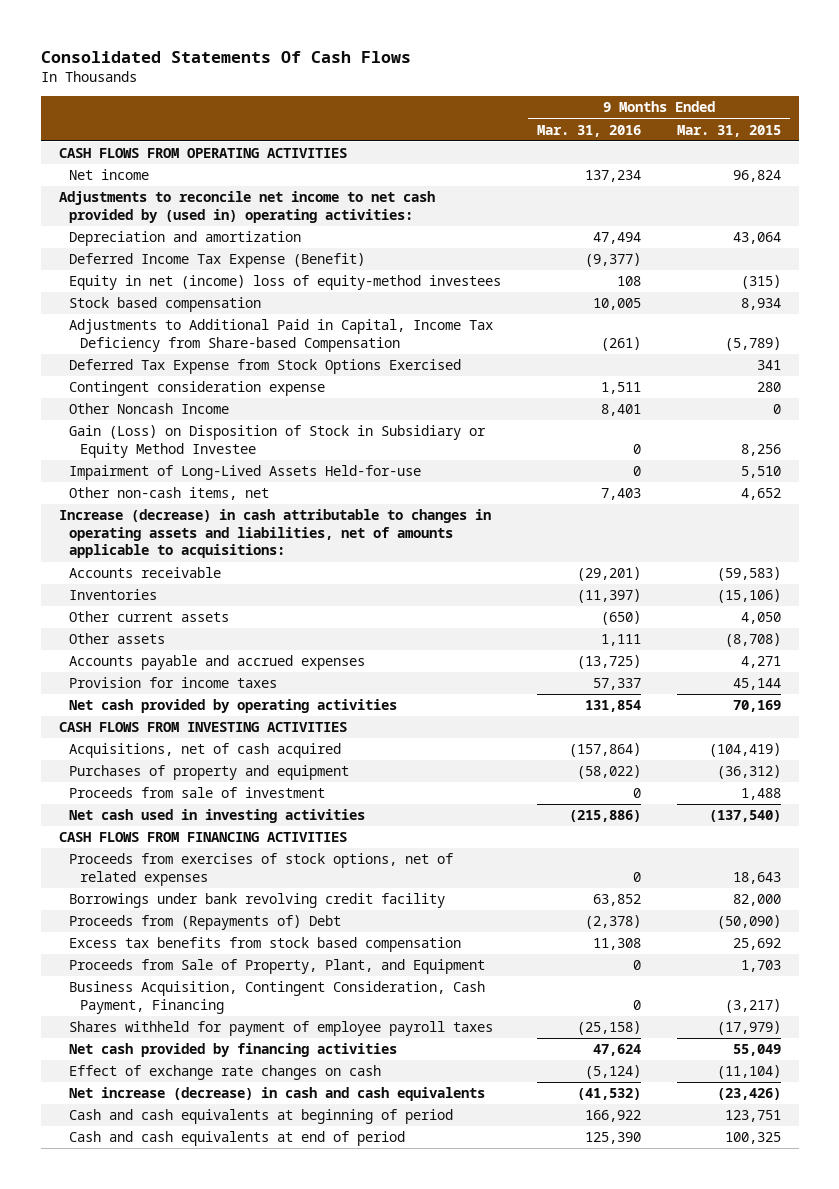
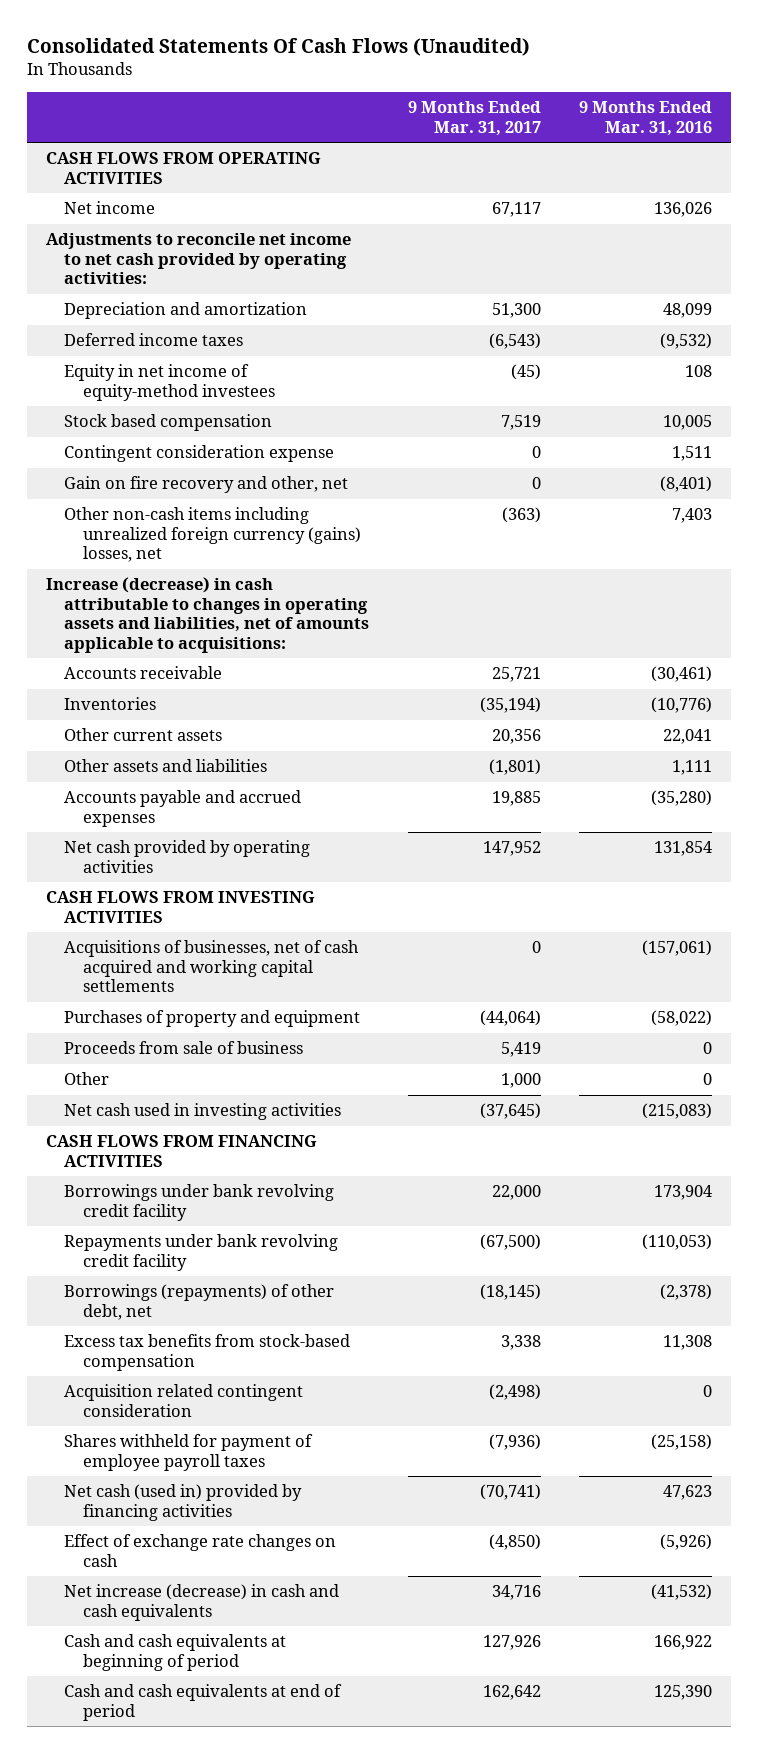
- Consolidated Statements Of Cash Flows
+ Consolidated Statements Of Cash Flows (Unaudited)
- | 9 Months Ended Mar. 31, 2016 | 9 Months Ended Mar. 31, 2015
+ | 9 Months Ended Mar. 31, 2017 | 9 Months Ended Mar. 31, 2016
- Net income | 137,234 | 96,824
- Adjustments to reconcile net income to net cash provided by (used in) operating activities:
- Depreciation and amortization | 47,494 | 43,064
- Deferred Income Tax Expense (Benefit) | (9,377) |
- Equity in net (income) loss of equity-method investees | 108 | (315)
+ Net income | 67,117 | 136,026
+ Adjustments to reconcile net income to net cash provided by operating activities:
+ Depreciation and amortization | 51,300 | 48,099
+ Deferred income taxes | (6,543) | (9,532)
+ Equity in net income of equity-method investees | (45) | 108
- Adjustments to Additional Paid in Capital, Income Tax Deficiency from Share-based Compensation | (261) | (5,789)
- Deferred Tax Expense from Stock Options Exercised | | 341
- Other Noncash Income | 8,401 | 0
- Gain (Loss) on Disposition of Stock in Subsidiary or Equity Method Investee | 0 | 8,256
- Impairment of Long-Lived Assets Held-for-use | 0 | 5,510
- Other non-cash items, net | 7,403 | 4,652
+ Gain on fire recovery and other, net | 0 | (8,401)
+ Other non-cash items including unrealized foreign currency (gains) losses, net | (363) | 7,403
- Accounts receivable | (29,201) | (59,583)
- Inventories | (11,397) | (15,106)
- Other current assets | (650) | 4,050
- Other assets | 1,111 | (8,708)
- Accounts payable and accrued expenses | (13,725) | 4,271
- Provision for income taxes | 57,337 | 45,144
+ Accounts receivable | 25,721 | (30,461)
+ Inventories | (35,194) | (10,776)
+ Other current assets | 20,356 | 22,041
+ Other assets and liabilities | (1,801) | 1,111
+ Accounts payable and accrued expenses | 19,885 | (35,280)
- Acquisitions, net of cash acquired | (157,864) | (104,419)
+ Acquisitions of businesses, net of cash acquired and working capital settlements | 0 | (157,061)
- Proceeds from sale of investment | 0 | 1,488
- Net cash used in investing activities | (215,886) | (137,540)
+ Proceeds from sale of business | 5,419 | 0
+ Other | 1,000 | 0
+ Net cash used in investing activities | (37,645) | (215,083)
- Proceeds from exercises of stock options, net of related expenses | 0 | 18,643
- Borrowings under bank revolving credit facility | 63,852 | 82,000
- Proceeds from (Repayments of) Debt | (2,378) | (50,090)
- Excess tax benefits from stock based compensation | 11,308 | 25,692
- Proceeds from Sale of Property, Plant, and Equipment | 0 | 1,703
- Business Acquisition, Contingent Consideration, Cash Payment, Financing | 0 | (3,217)
+ Borrowings under bank revolving credit facility | 22,000 | 173,904
+ Repayments under bank revolving credit facility | (67,500) | (110,053)
+ Borrowings (repayments) of other debt, net | (18,145) | (2,378)
+ Excess tax benefits from stock-based compensation | 3,338 | 11,308
+ Acquisition related contingent consideration | (2,498) | 0
- Net cash provided by financing activities | 47,624 | 55,049
- Effect of exchange rate changes on cash | (5,124) | (11,104)
+ Net cash (used in) provided by financing activities | (70,741) | 47,623
+ Effect of exchange rate changes on cash | (4,850) | (5,926)

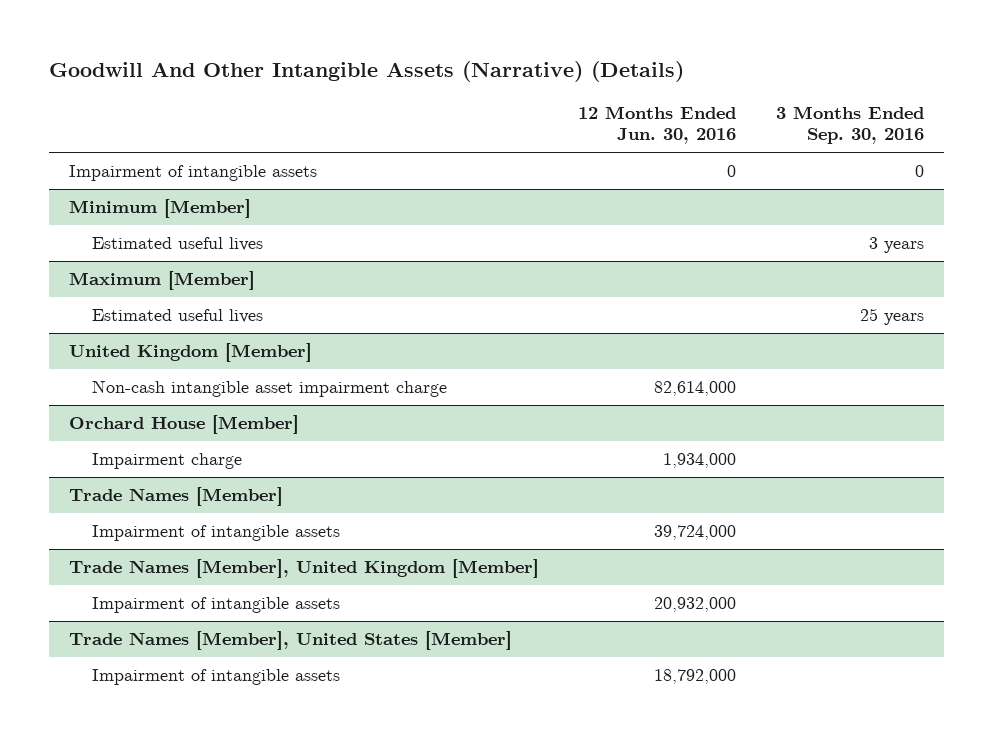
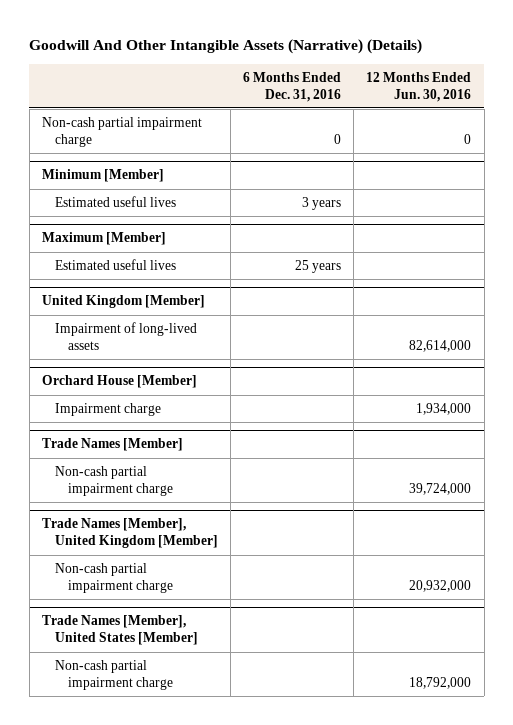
- | 12 Months Ended Jun. 30, 2016 | 3 Months Ended Sep. 30, 2016
+ | 6 Months Ended Dec. 31, 2016 | 12 Months Ended Jun. 30, 2016
- Impairment of intangible assets | 0 | 0
+ Non-cash partial impairment charge | 0 | 0
@ United Kingdom [Member]
- Non-cash intangible asset impairment charge | 82,614,000 |
+ Impairment of long-lived assets | | 82,614,000
@ Trade Names [Member]
- Impairment of intangible assets | 39,724,000 |
+ Non-cash partial impairment charge | | 39,724,000
@ Trade Names [Member], United Kingdom [Member]
- Impairment of intangible assets | 20,932,000 |
+ Non-cash partial impairment charge | | 20,932,000
@ Trade Names [Member], United States [Member]
- Impairment of intangible assets | 18,792,000 |
+ Non-cash partial impairment charge | | 18,792,000

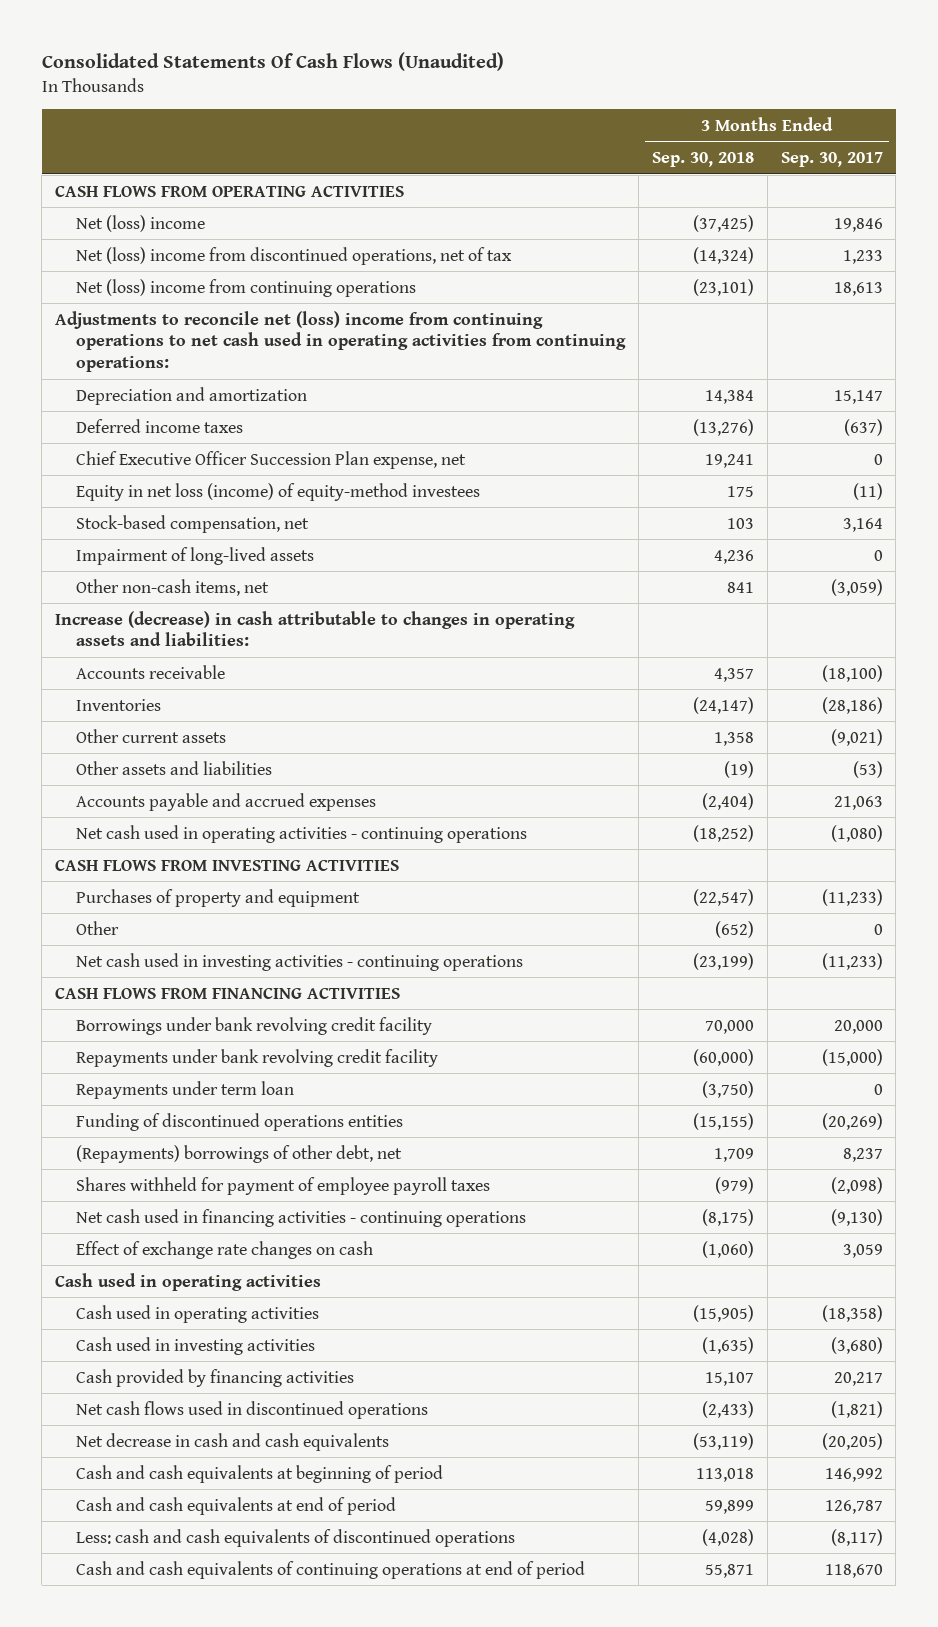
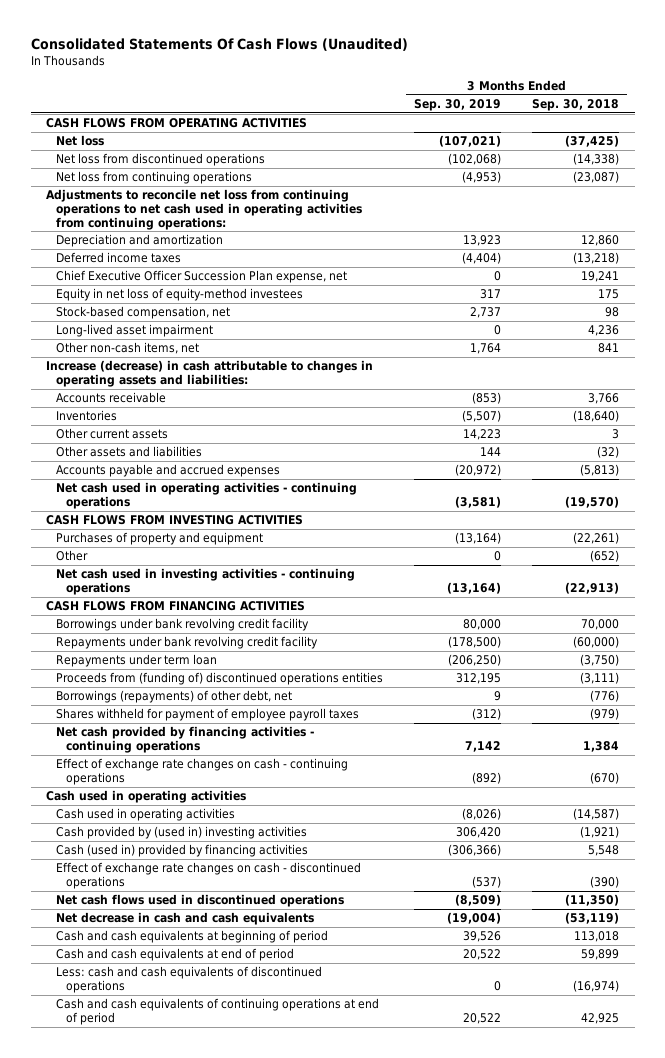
- | 3 Months Ended Sep. 30, 2018 | 3 Months Ended Sep. 30, 2017
+ | 3 Months Ended Sep. 30, 2019 | 3 Months Ended Sep. 30, 2018
- Net (loss) income | (37,425) | 19,846
- Net (loss) income from discontinued operations, net of tax | (14,324) | 1,233
- Net (loss) income from continuing operations | (23,101) | 18,613
- Adjustments to reconcile net (loss) income from continuing operations to net cash used in operating activities from continuing operations:
- Depreciation and amortization | 14,384 | 15,147
- Deferred income taxes | (13,276) | (637)
+ Net loss | (107,021) | (37,425)
+ Net loss from discontinued operations | (102,068) | (14,338)
+ Net loss from continuing operations | (4,953) | (23,087)
+ Adjustments to reconcile net loss from continuing operations to net cash used in operating activities from continuing operations:
+ Depreciation and amortization | 13,923 | 12,860
+ Deferred income taxes | (4,404) | (13,218)
- Equity in net loss (income) of equity-method investees | 175 | (11)
- Stock-based compensation, net | 103 | 3,164
- Impairment of long-lived assets | 4,236 | 0
+ Equity in net loss of equity-method investees | 317 | 175
+ Stock-based compensation, net | 2,737 | 98
+ Long-lived asset impairment | 0 | 4,236
- Accounts receivable | 4,357 | (18,100)
- Inventories | (24,147) | (28,186)
- Other current assets | 1,358 | (9,021)
- Other assets and liabilities | (19) | (53)
- Accounts payable and accrued expenses | (2,404) | 21,063
- Net cash used in operating activities - continuing operations | (18,252) | (1,080)
+ Accounts receivable | (853) | 3,766
+ Inventories | (5,507) | (18,640)
+ Other current assets | 14,223 | 3
+ Other assets and liabilities | 144 | (32)
+ Accounts payable and accrued expenses | (20,972) | (5,813)
+ Net cash used in operating activities - continuing operations | (3,581) | (19,570)
- Purchases of property and equipment | (22,547) | (11,233)
+ Purchases of property and equipment | (13,164) | (22,261)
- Net cash used in investing activities - continuing operations | (23,199) | (11,233)
+ Net cash used in investing activities - continuing operations | (13,164) | (22,913)
- Funding of discontinued operations entities | (15,155) | (20,269)
- (Repayments) borrowings of other debt, net | 1,709 | 8,237
+ Proceeds from (funding of) discontinued operations entities | 312,195 | (3,111)
+ Borrowings (repayments) of other debt, net | 9 | (776)
- Net cash used in financing activities - continuing operations | (8,175) | (9,130)
- Effect of exchange rate changes on cash | (1,060) | 3,059
+ Net cash provided by financing activities - continuing operations | 7,142 | 1,384
+ Effect of exchange rate changes on cash - continuing operations | (892) | (670)
- Cash used in operating activities | (15,905) | (18,358)
- Cash used in investing activities | (1,635) | (3,680)
- Cash provided by financing activities | 15,107 | 20,217
- Net cash flows used in discontinued operations | (2,433) | (1,821)
+ Cash used in operating activities | (8,026) | (14,587)
+ Cash provided by (used in) investing activities | 306,420 | (1,921)
+ Cash (used in) provided by financing activities | (306,366) | 5,548
+ Effect of exchange rate changes on cash - discontinued operations | (537) | (390)
+ Net cash flows used in discontinued operations | (8,509) | (11,350)
- Less: cash and cash equivalents of discontinued operations | (4,028) | (8,117)
- Cash and cash equivalents of continuing operations at end of period | 55,871 | 118,670
+ Less: cash and cash equivalents of discontinued operations | 0 | (16,974)
+ Cash and cash equivalents of continuing operations at end of period | 20,522 | 42,925

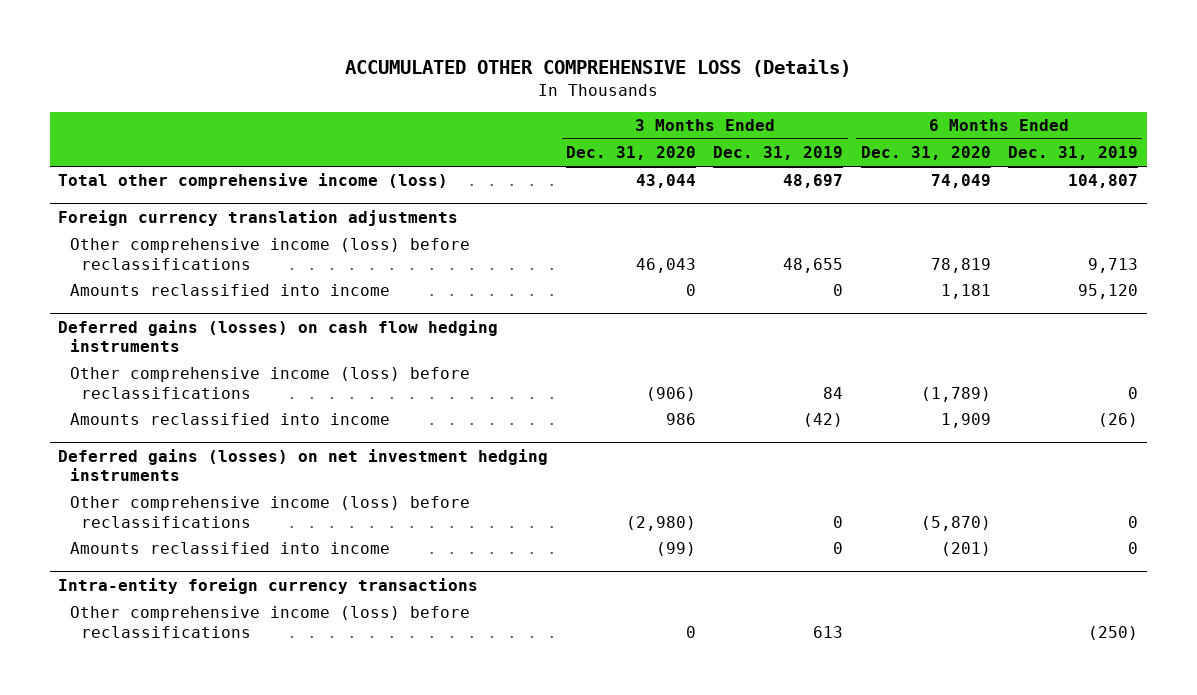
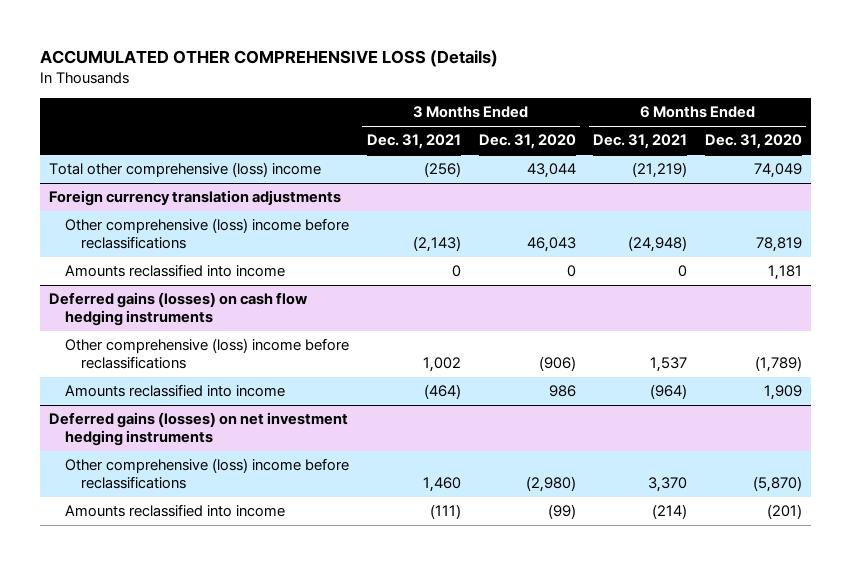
- | 3 Months Ended Dec. 31, 2020 | 3 Months Ended Dec. 31, 2019 | 6 Months Ended Dec. 31, 2020 | 6 Months Ended Dec. 31, 2019
+ | 3 Months Ended Dec. 31, 2021 | 3 Months Ended Dec. 31, 2020 | 6 Months Ended Dec. 31, 2021 | 6 Months Ended Dec. 31, 2020
- Total other comprehensive income (loss) | 43,044 | 48,697 | 74,049 | 104,807
+ Total other comprehensive (loss) income | (256) | 43,044 | (21,219) | 74,049
@ Foreign currency translation adjustments
- Other comprehensive income (loss) before reclassifications | 46,043 | 48,655 | 78,819 | 9,713
+ Other comprehensive (loss) income before reclassifications | (2,143) | 46,043 | (24,948) | 78,819
@ Deferred gains (losses) on cash flow hedging instruments
- Other comprehensive income (loss) before reclassifications | (906) | 84 | (1,789) | 0
+ Other comprehensive (loss) income before reclassifications | 1,002 | (906) | 1,537 | (1,789)
@ Deferred gains (losses) on net investment hedging instruments
- Other comprehensive income (loss) before reclassifications | (2,980) | 0 | (5,870) | 0
+ Other comprehensive (loss) income before reclassifications | 1,460 | (2,980) | 3,370 | (5,870)
- Intra-entity foreign currency transactions
- Other comprehensive income (loss) before reclassifications | 0 | 613 | | (250)

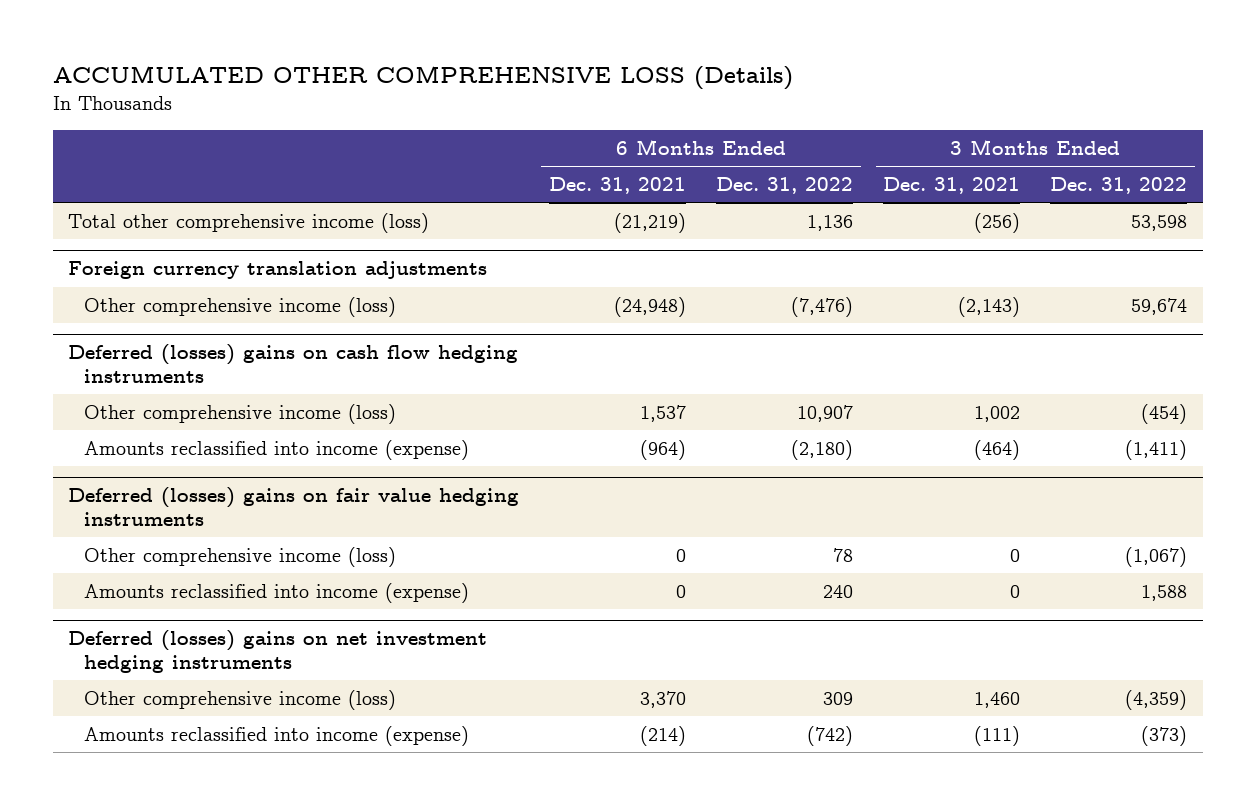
- | 3 Months Ended Dec. 31, 2021 | 3 Months Ended Dec. 31, 2020 | 6 Months Ended Dec. 31, 2021 | 6 Months Ended Dec. 31, 2020
+ | 6 Months Ended Dec. 31, 2021 | 6 Months Ended Dec. 31, 2022 | 3 Months Ended Dec. 31, 2021 | 3 Months Ended Dec. 31, 2022
- Total other comprehensive (loss) income | (256) | 43,044 | (21,219) | 74,049
+ Total other comprehensive income (loss) | (21,219) | 1,136 | (256) | 53,598
@ Foreign currency translation adjustments
- Other comprehensive (loss) income before reclassifications | (2,143) | 46,043 | (24,948) | 78,819
- Amounts reclassified into income | 0 | 0 | 0 | 1,181
- Deferred gains (losses) on cash flow hedging instruments
- Other comprehensive (loss) income before reclassifications | 1,002 | (906) | 1,537 | (1,789)
- Amounts reclassified into income | (464) | 986 | (964) | 1,909
- Deferred gains (losses) on net investment hedging instruments
- Other comprehensive (loss) income before reclassifications | 1,460 | (2,980) | 3,370 | (5,870)
- Amounts reclassified into income | (111) | (99) | (214) | (201)
@ Foreign currency translation adjustments
+ Other comprehensive income (loss) | (24,948) | (7,476) | (2,143) | 59,674
+ Deferred (losses) gains on cash flow hedging instruments
+ Other comprehensive income (loss) | 1,537 | 10,907 | 1,002 | (454)
+ Amounts reclassified into income (expense) | (964) | (2,180) | (464) | (1,411)
+ Deferred (losses) gains on fair value hedging instruments
+ Other comprehensive income (loss) | 0 | 78 | 0 | (1,067)
+ Amounts reclassified into income (expense) | 0 | 240 | 0 | 1,588
+ Deferred (losses) gains on net investment hedging instruments
+ Other comprehensive income (loss) | 3,370 | 309 | 1,460 | (4,359)
+ Amounts reclassified into income (expense) | (214) | (742) | (111) | (373)

